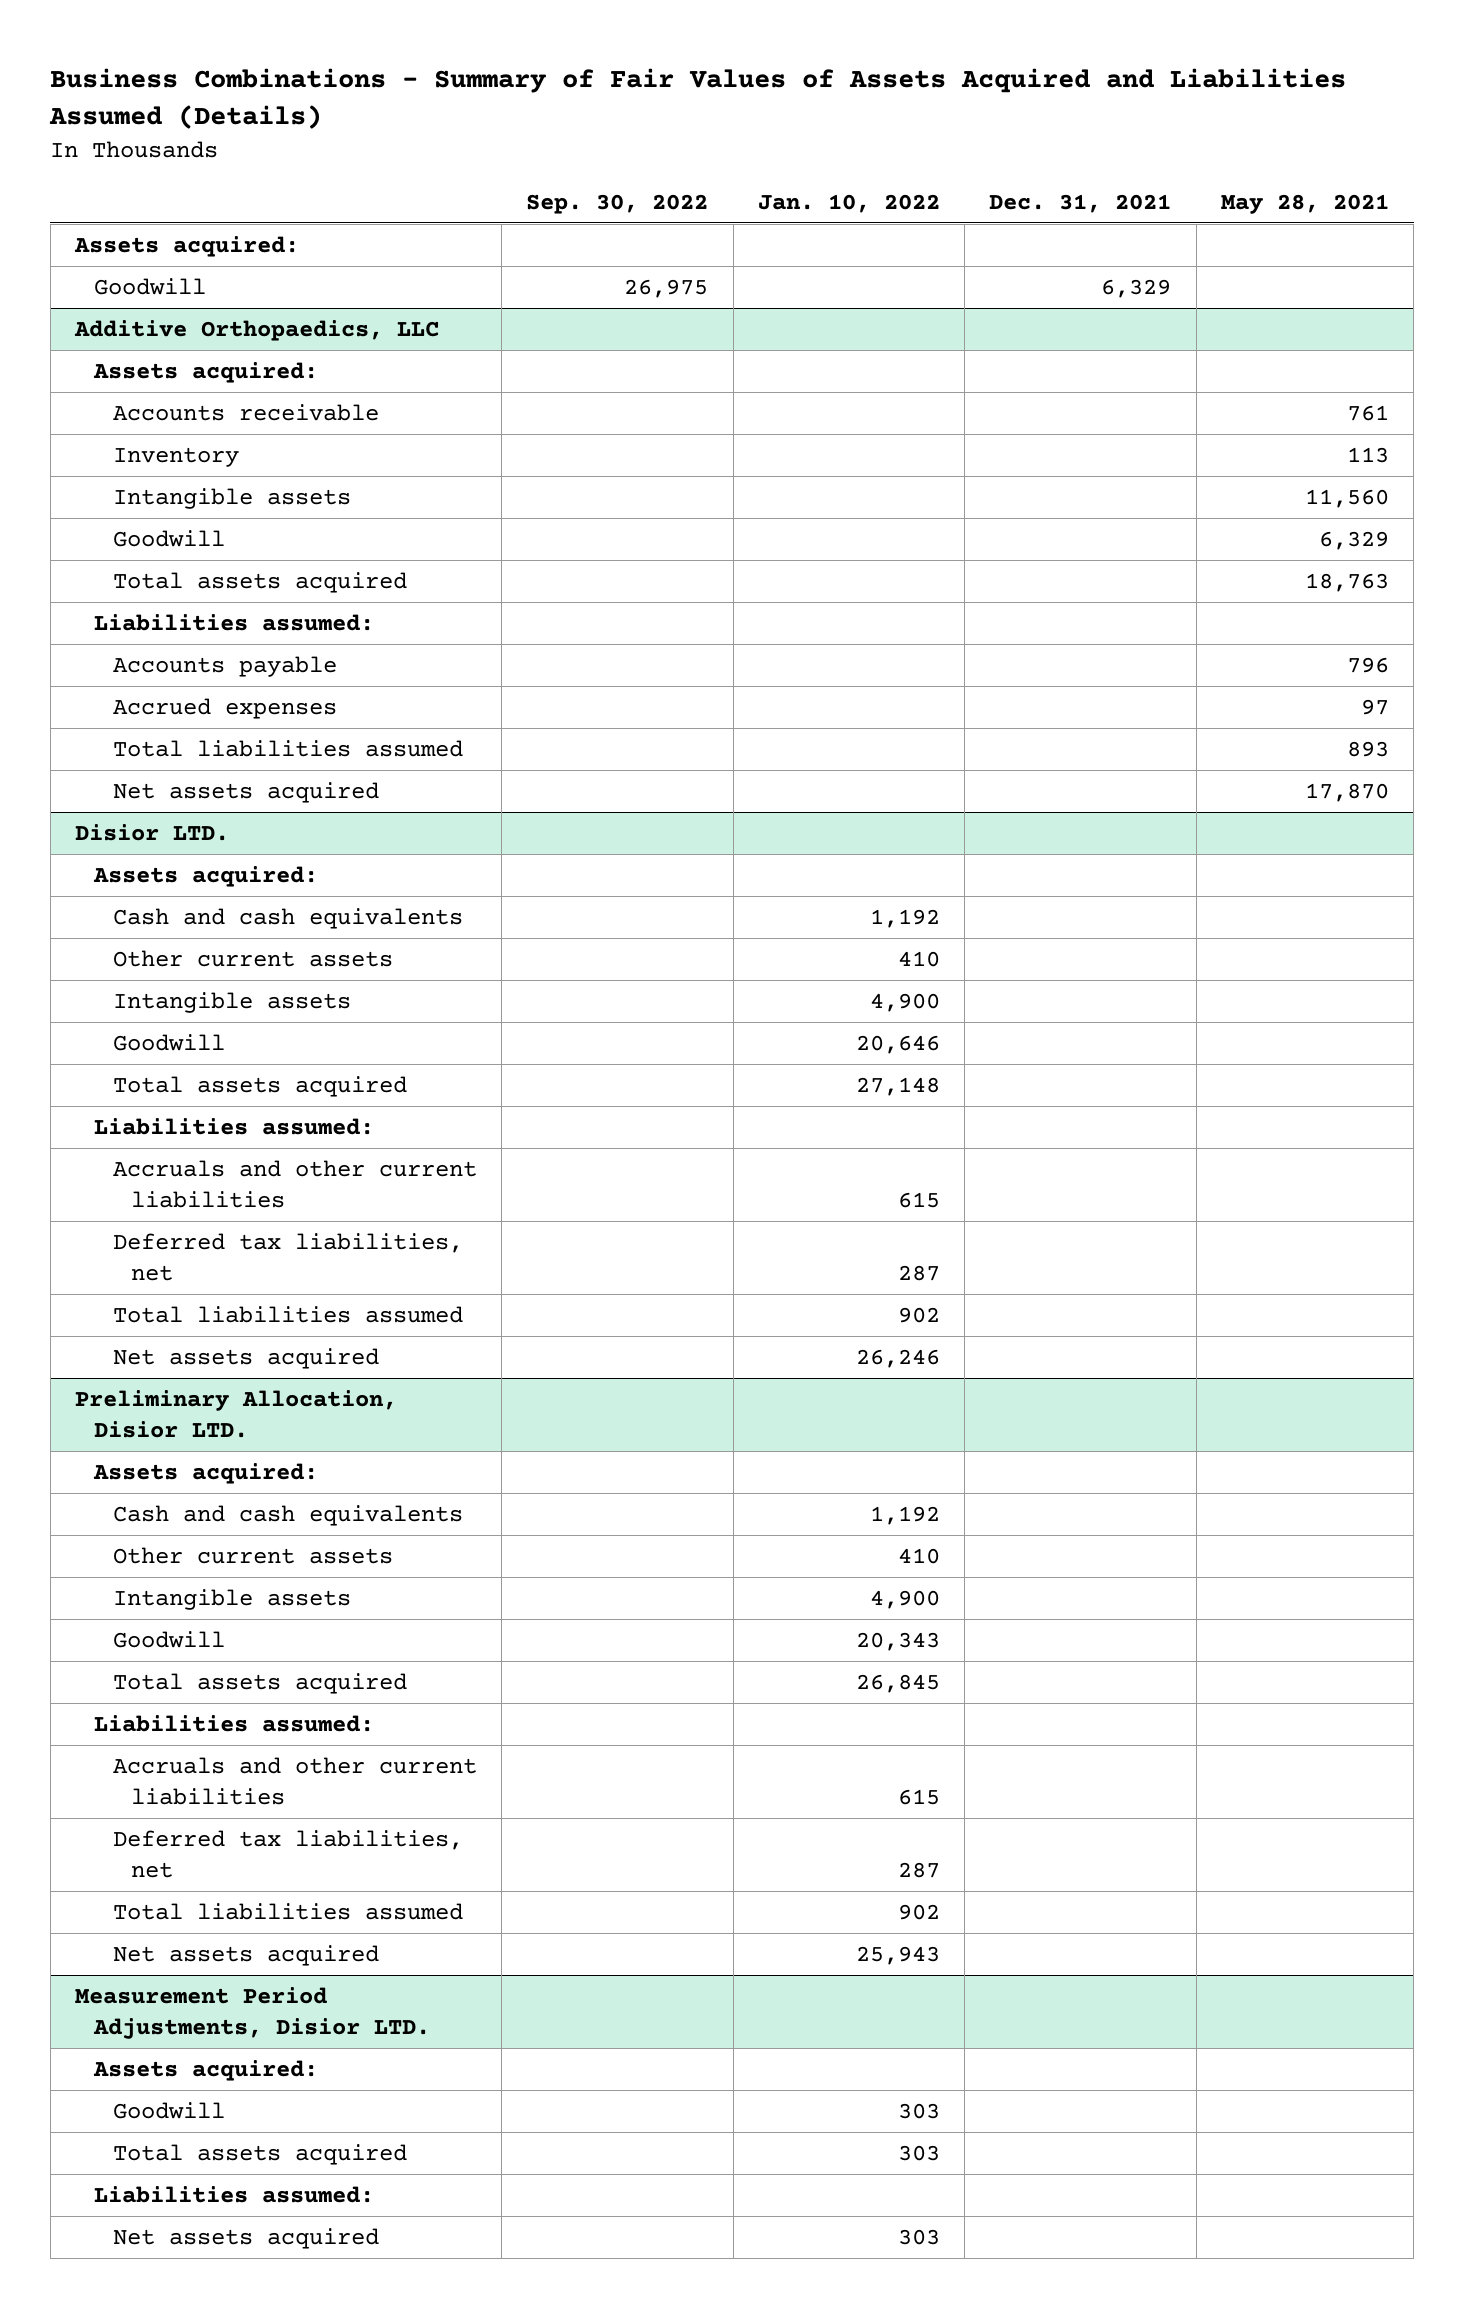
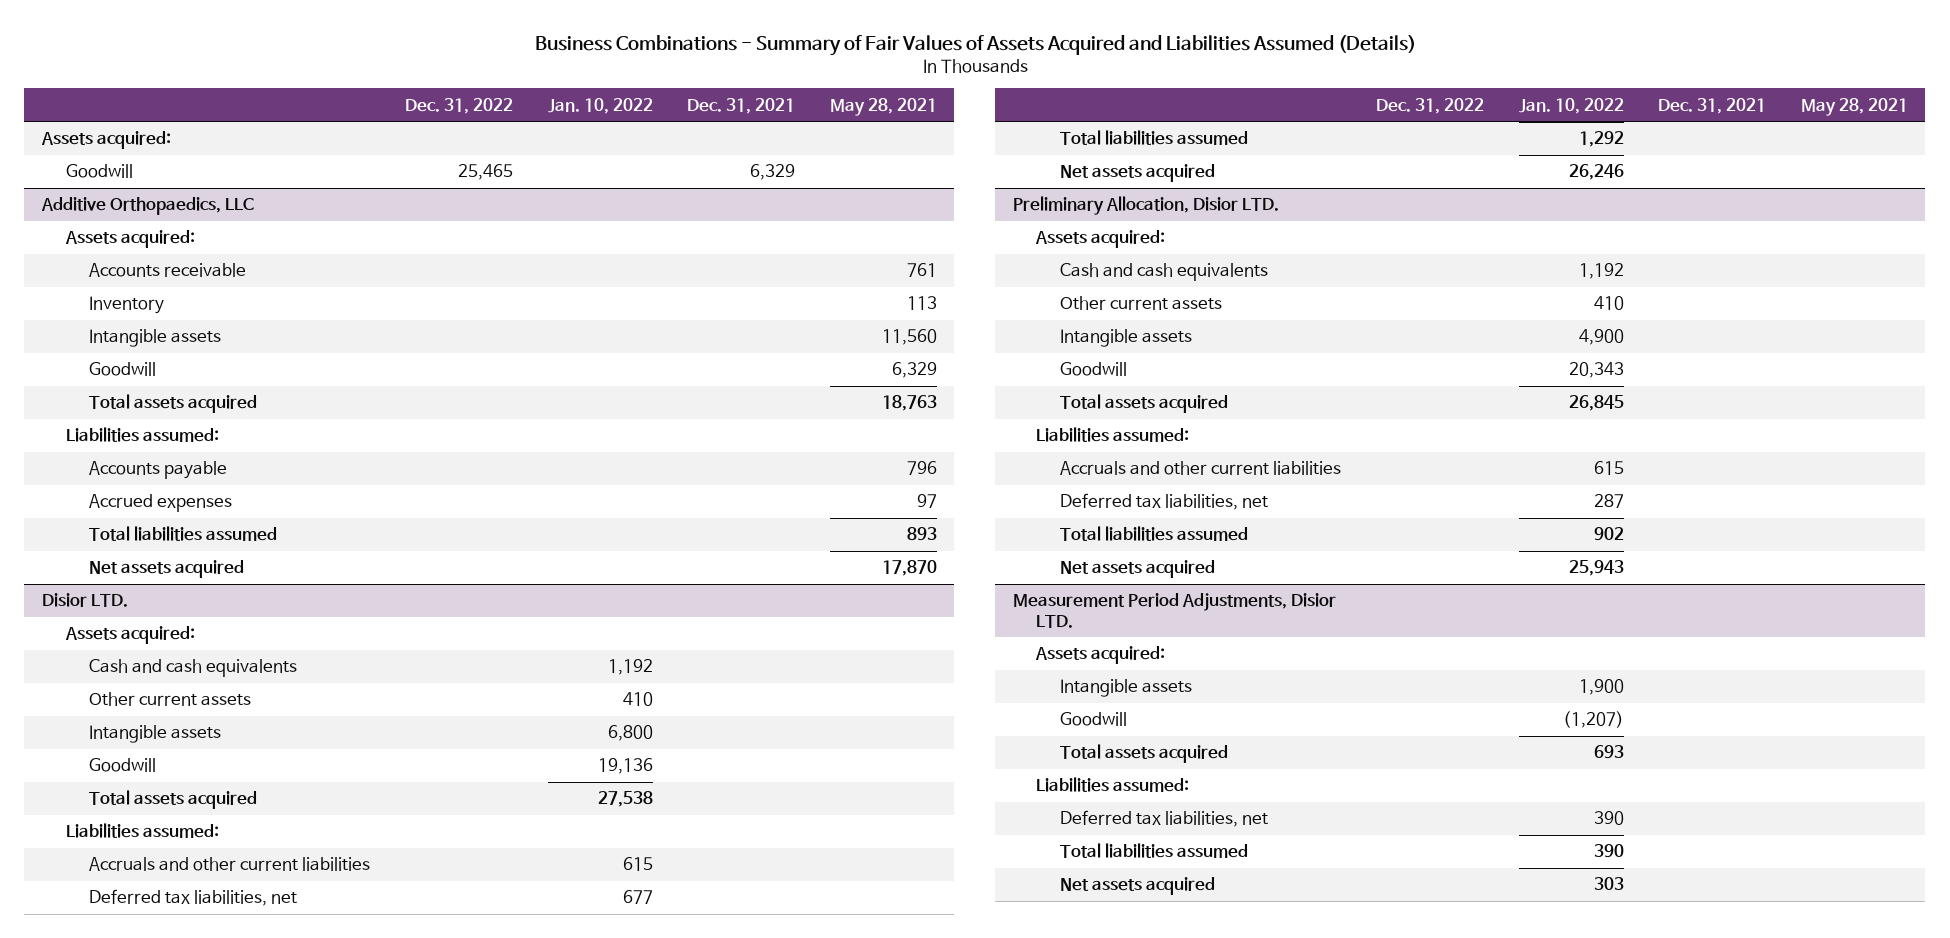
- | Sep. 30, 2022 | Jan. 10, 2022 | Dec. 31, 2021 | May 28, 2021
+ | Dec. 31, 2022 | Jan. 10, 2022 | Dec. 31, 2021 | May 28, 2021
@ Disior LTD.
- Intangible assets | | 4,900 | |
- Goodwill | | 20,646 | |
- Total assets acquired | | 27,148 | |
+ Intangible assets | | 6,800 | |
+ Goodwill | | 19,136 | |
+ Total assets acquired | | 27,538 | |
- Deferred tax liabilities, net | | 287 | |
- Total liabilities assumed | | 902 | |
+ Deferred tax liabilities, net | | 677 | |
+ Total liabilities assumed | | 1,292 | |
@ Measurement Period Adjustments, Disior LTD.
- Goodwill | | 303 | |
- Total assets acquired | | 303 | |
+ Intangible assets | | 1,900 | |
+ Goodwill | | (1,207) | |
+ Total assets acquired | | 693 | |
+ Deferred tax liabilities, net | | 390 | |
+ Total liabilities assumed | | 390 | |

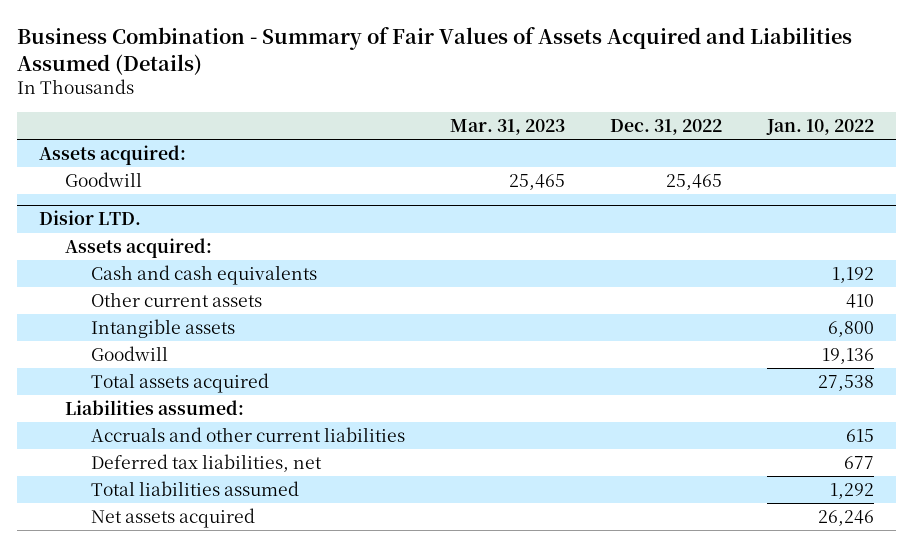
- Business Combinations - Summary of Fair Values of Assets Acquired and Liabilities Assumed (Details)
+ Business Combination - Summary of Fair Values of Assets Acquired and Liabilities Assumed (Details)
- | Dec. 31, 2022 | Jan. 10, 2022 | Dec. 31, 2021 | May 28, 2021
+ | Mar. 31, 2023 | Dec. 31, 2022 | Jan. 10, 2022
- Additive Orthopaedics, LLC
- Assets acquired:
- Accounts receivable | | | | 761
- Inventory | | | | 113
- Intangible assets | | | | 11,560
- Goodwill | | | | 6,329
- Total assets acquired | | | | 18,763
- Liabilities assumed:
- Accounts payable | | | | 796
- Accrued expenses | | | | 97
- Total liabilities assumed | | | | 893
- Net assets acquired | | | | 17,870
- Preliminary Allocation, Disior LTD.
- Assets acquired:
- Cash and cash equivalents | | 1,192 | |
- Other current assets | | 410 | |
- Intangible assets | | 4,900 | |
- Goodwill | | 20,343 | |
- Total assets acquired | | 26,845 | |
- Liabilities assumed:
- Accruals and other current liabilities | | 615 | |
- Deferred tax liabilities, net | | 287 | |
- Total liabilities assumed | | 902 | |
- Net assets acquired | | 25,943 | |
- Measurement Period Adjustments, Disior LTD.
- Assets acquired:
- Intangible assets | | 1,900 | |
- Goodwill | | (1,207) | |
- Total assets acquired | | 693 | |
- Liabilities assumed:
- Deferred tax liabilities, net | | 390 | |
- Total liabilities assumed | | 390 | |
- Net assets acquired | | 303 | |

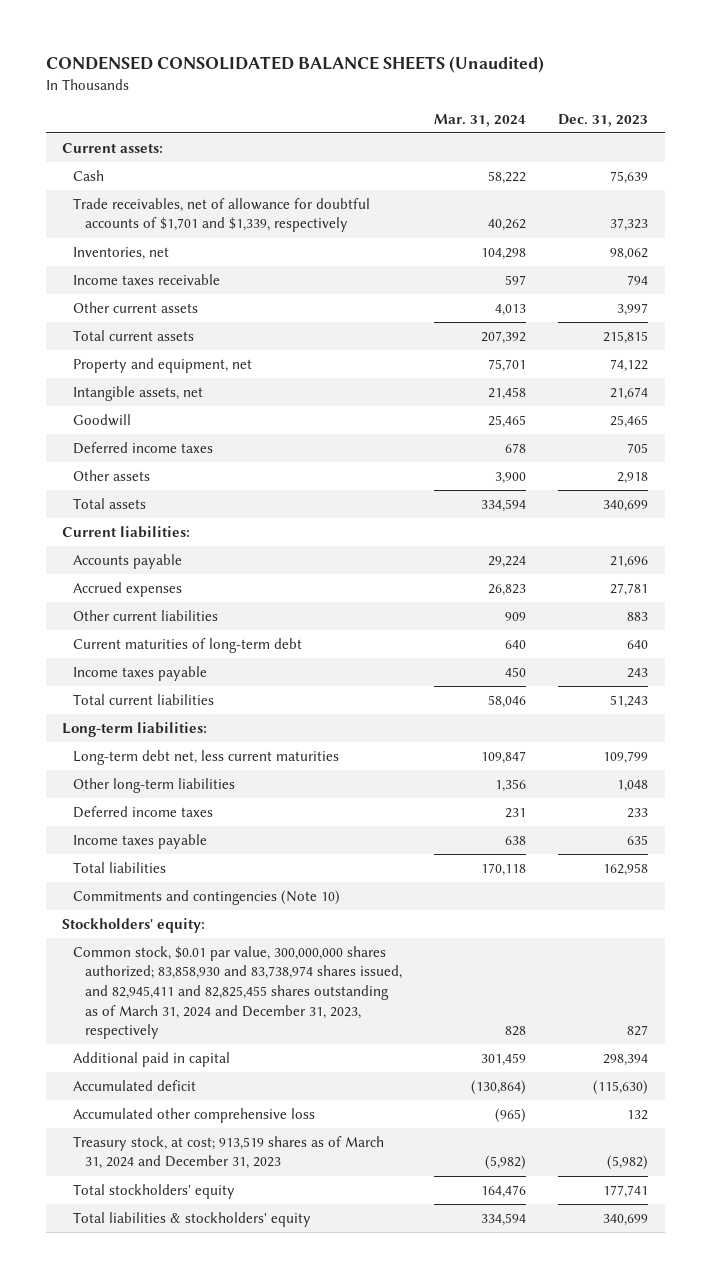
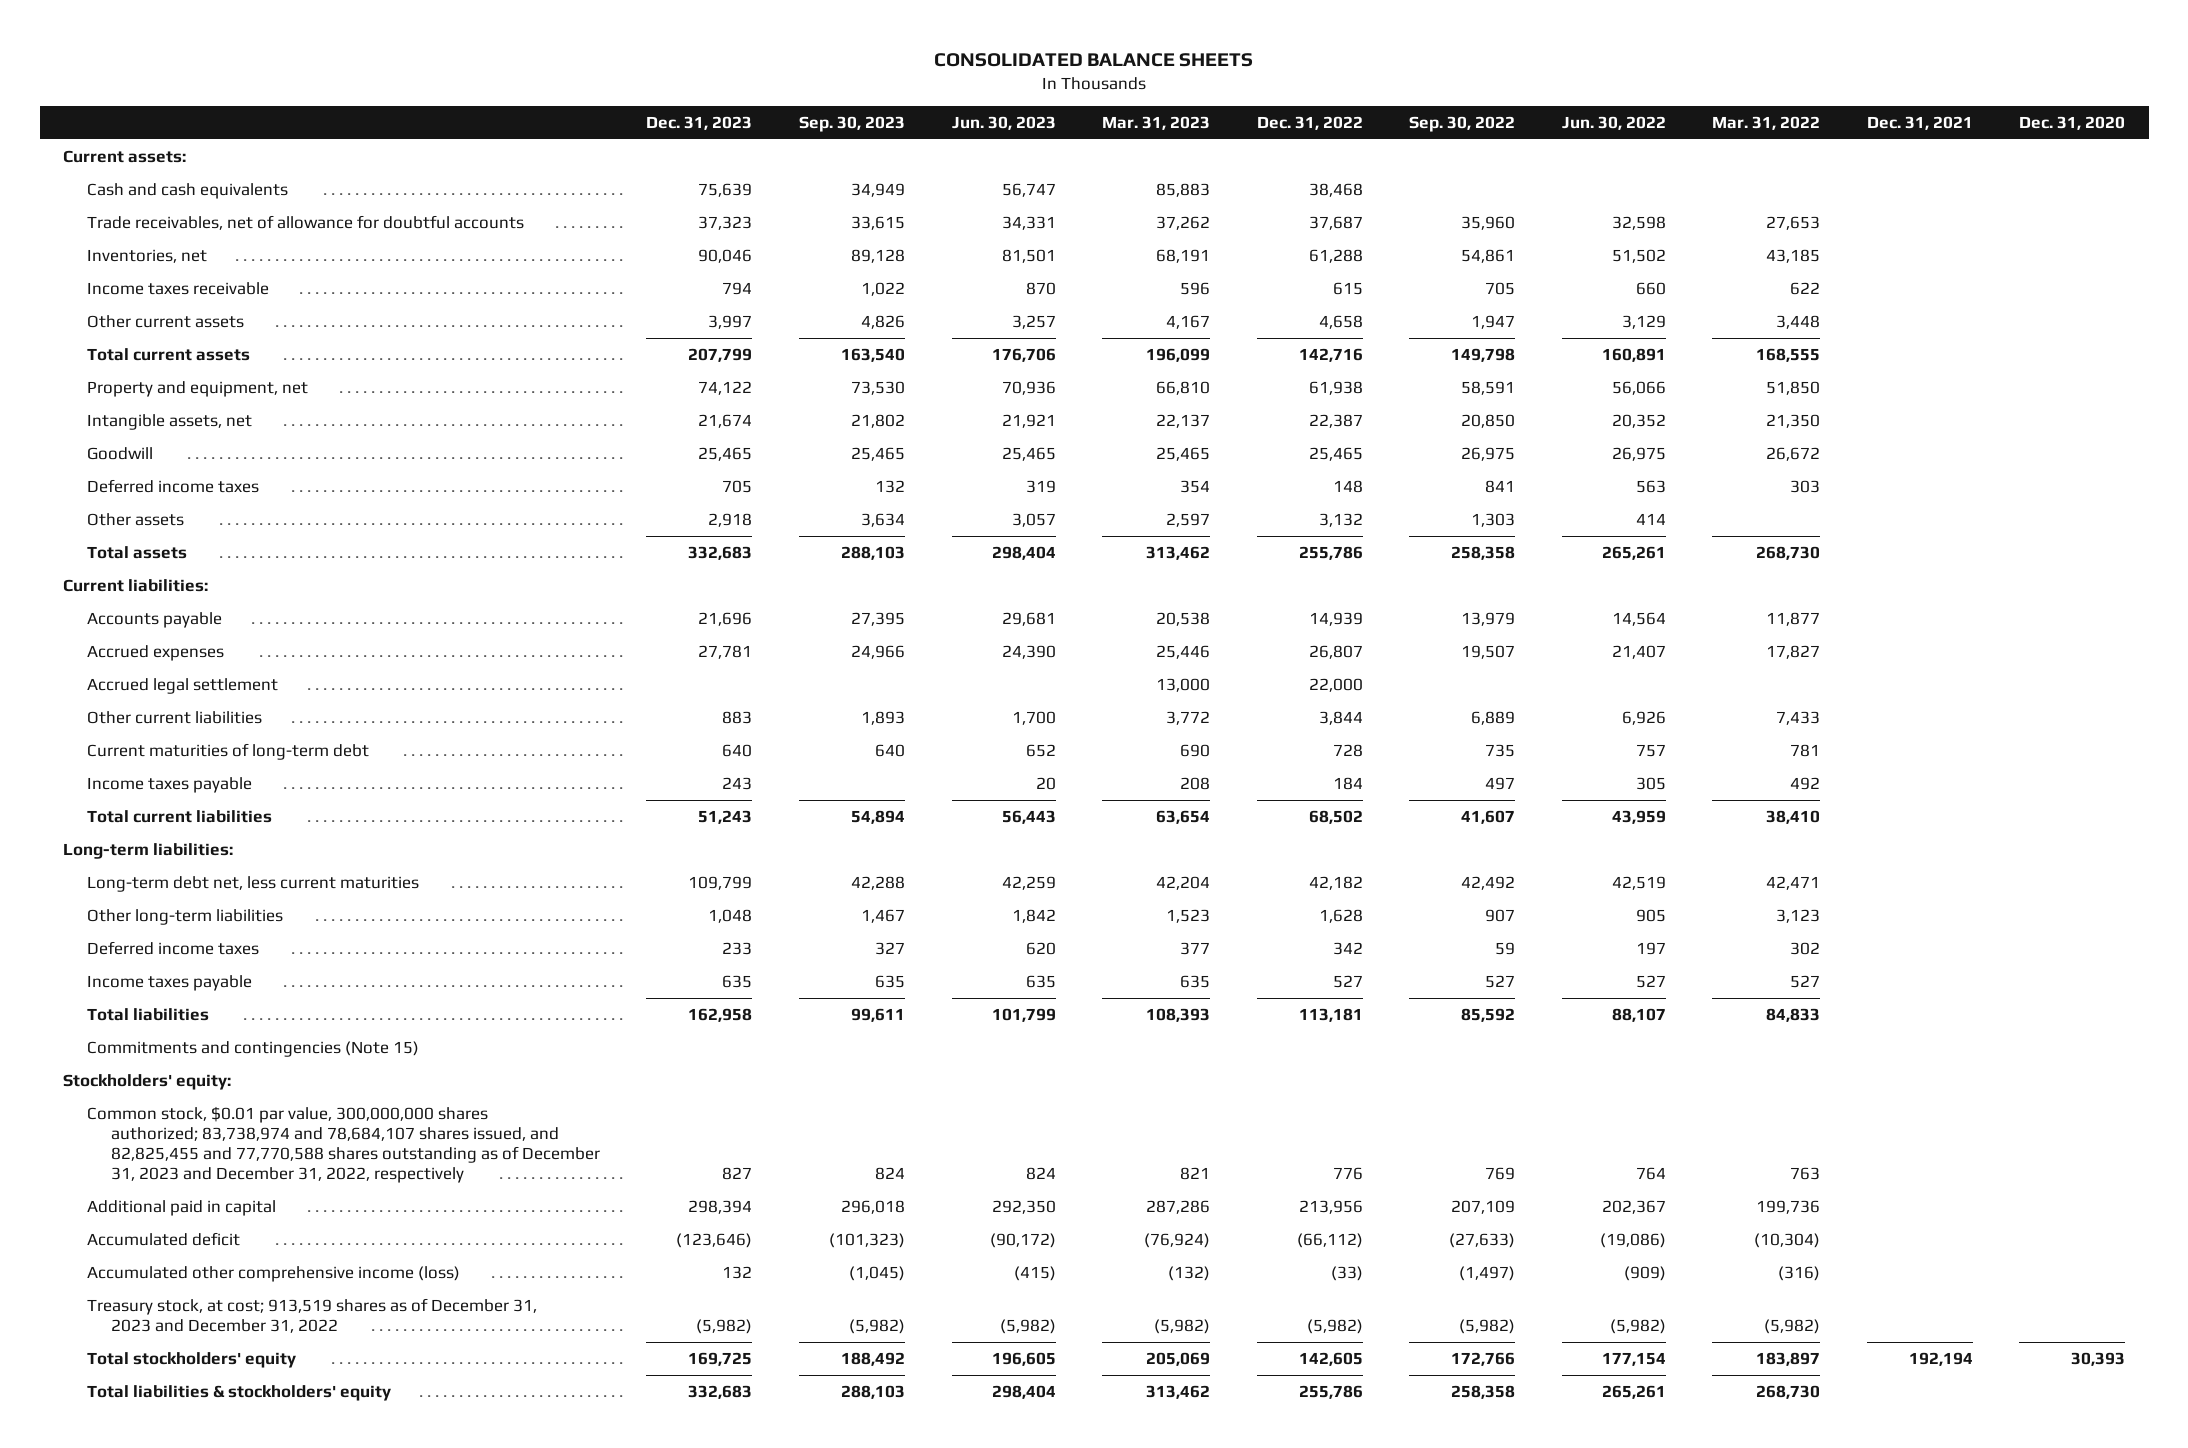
- CONDENSED CONSOLIDATED BALANCE SHEETS (Unaudited)
+ CONSOLIDATED BALANCE SHEETS
- | Mar. 31, 2024 | Dec. 31, 2023
+ | Dec. 31, 2023 | Sep. 30, 2023 | Jun. 30, 2023 | Mar. 31, 2023 | Dec. 31, 2022 | Sep. 30, 2022 | Jun. 30, 2022 | Mar. 31, 2022 | Dec. 31, 2021 | Dec. 31, 2020
- Cash | 58,222 | 75,639
- Trade receivables, net of allowance for doubtful accounts of $1,701 and $1,339, respectively | 40,262 | 37,323
- Inventories, net | 104,298 | 98,062
+ Cash and cash equivalents | 75,639 | 34,949 | 56,747 | 85,883 | 38,468 | | | | |
+ Trade receivables, net of allowance for doubtful accounts | 37,323 | 33,615 | 34,331 | 37,262 | 37,687 | 35,960 | 32,598 | 27,653 | |
+ Inventories, net | 90,046 | 89,128 | 81,501 | 68,191 | 61,288 | 54,861 | 51,502 | 43,185 | |
- Total current assets | 207,392 | 215,815
+ Total current assets | 207,799 | 163,540 | 176,706 | 196,099 | 142,716 | 149,798 | 160,891 | 168,555 | |
- Total assets | 334,594 | 340,699
+ Total assets | 332,683 | 288,103 | 298,404 | 313,462 | 255,786 | 258,358 | 265,261 | 268,730 | |
+ Accrued legal settlement | | | | 13,000 | 22,000 | | | | |
- Commitments and contingencies (Note 10)
+ Commitments and contingencies (Note 15)
- Common stock, $0.01 par value, 300,000,000 shares authorized; 83,858,930 and 83,738,974 shares issued, and 82,945,411 and 82,825,455 shares outstanding as of March 31, 2024 and December 31, 2023, respectively | 828 | 827
+ Common stock, $0.01 par value, 300,000,000 shares authorized; 83,738,974 and 78,684,107 shares issued, and 82,825,455 and 77,770,588 shares outstanding as of December 31, 2023 and December 31, 2022, respectively | 827 | 824 | 824 | 821 | 776 | 769 | 764 | 763 | |
- Accumulated deficit | (130,864) | (115,630)
- Accumulated other comprehensive loss | (965) | 132
- Treasury stock, at cost; 913,519 shares as of March 31, 2024 and December 31, 2023 | (5,982) | (5,982)
- Total stockholders' equity | 164,476 | 177,741
- Total liabilities & stockholders' equity | 334,594 | 340,699
+ Accumulated deficit | (123,646) | (101,323) | (90,172) | (76,924) | (66,112) | (27,633) | (19,086) | (10,304) | |
+ Accumulated other comprehensive income (loss) | 132 | (1,045) | (415) | (132) | (33) | (1,497) | (909) | (316) | |
+ Treasury stock, at cost; 913,519 shares as of December 31, 2023 and December 31, 2022 | (5,982) | (5,982) | (5,982) | (5,982) | (5,982) | (5,982) | (5,982) | (5,982) | |
+ Total stockholders' equity | 169,725 | 188,492 | 196,605 | 205,069 | 142,605 | 172,766 | 177,154 | 183,897 | 192,194 | 30,393
+ Total liabilities & stockholders' equity | 332,683 | 288,103 | 298,404 | 313,462 | 255,786 | 258,358 | 265,261 | 268,730 | |

